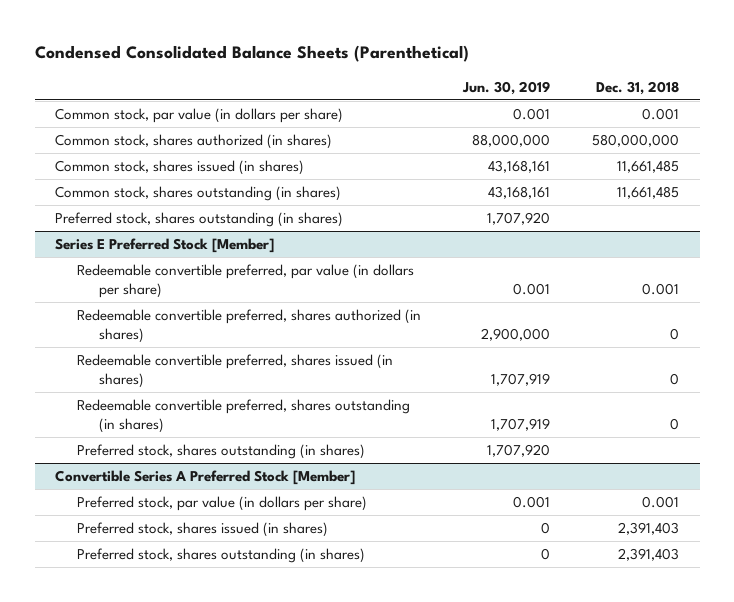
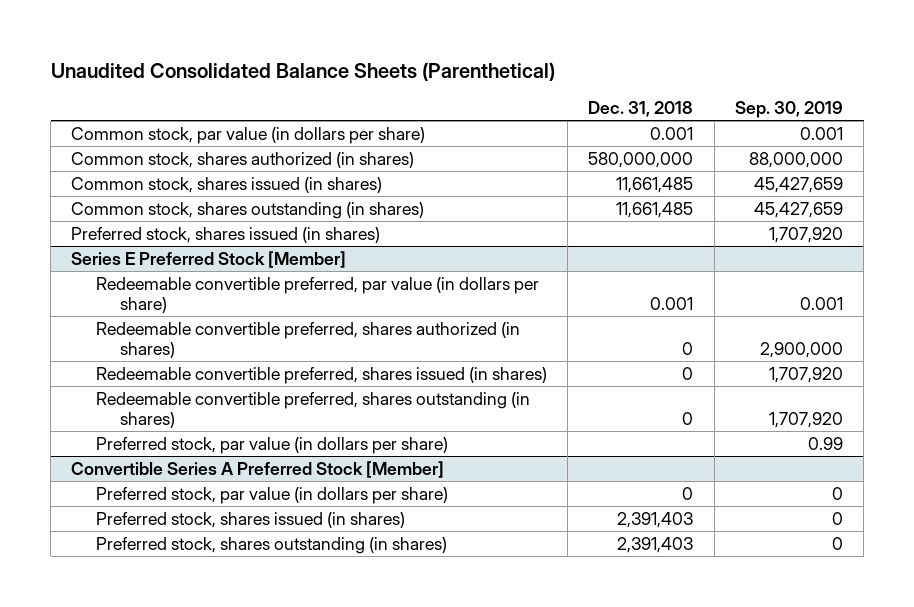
- Condensed Consolidated Balance Sheets (Parenthetical)
+ Unaudited Consolidated Balance Sheets (Parenthetical)
- | Jun. 30, 2019 | Dec. 31, 2018
+ | Dec. 31, 2018 | Sep. 30, 2019
- Preferred stock, shares outstanding (in shares) | 1,707,920 |
+ Preferred stock, shares issued (in shares) | | 1,707,920
@ Series E Preferred Stock [Member]
- Preferred stock, shares outstanding (in shares) | 1,707,920 |
+ Preferred stock, par value (in dollars per share) | | 0.99
@ Convertible Series A Preferred Stock [Member]
- Preferred stock, par value (in dollars per share) | 0.001 | 0.001
+ Preferred stock, par value (in dollars per share) | 0 | 0

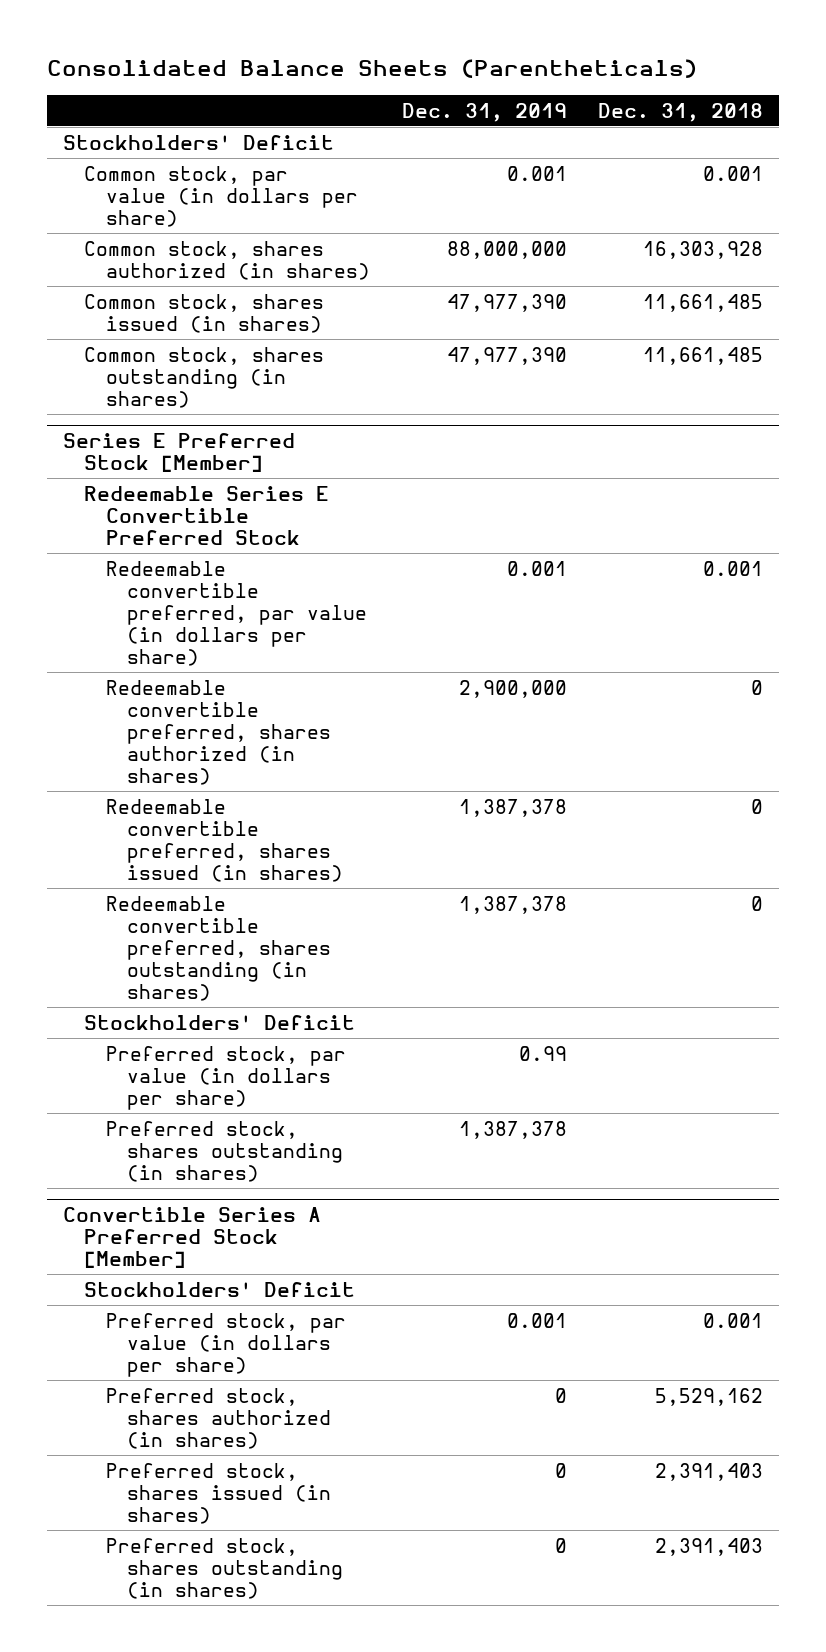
- Unaudited Consolidated Balance Sheets (Parenthetical)
+ Consolidated Balance Sheets (Parentheticals)
- | Dec. 31, 2018 | Sep. 30, 2019
+ | Dec. 31, 2019 | Dec. 31, 2018
+ Stockholders' Deficit
- Common stock, shares authorized (in shares) | 580,000,000 | 88,000,000
+ Common stock, shares authorized (in shares) | 88,000,000 | 16,303,928
- Preferred stock, shares issued (in shares) | | 1,707,920
@ Series E Preferred Stock [Member]
+ Redeemable Series E Convertible Preferred Stock
+ Stockholders' Deficit
+ Preferred stock, shares outstanding (in shares) | 1,387,378 |
@ Convertible Series A Preferred Stock [Member]
- Preferred stock, par value (in dollars per share) | 0 | 0
+ Stockholders' Deficit
+ Preferred stock, par value (in dollars per share) | 0.001 | 0.001
+ Preferred stock, shares authorized (in shares) | 0 | 5,529,162

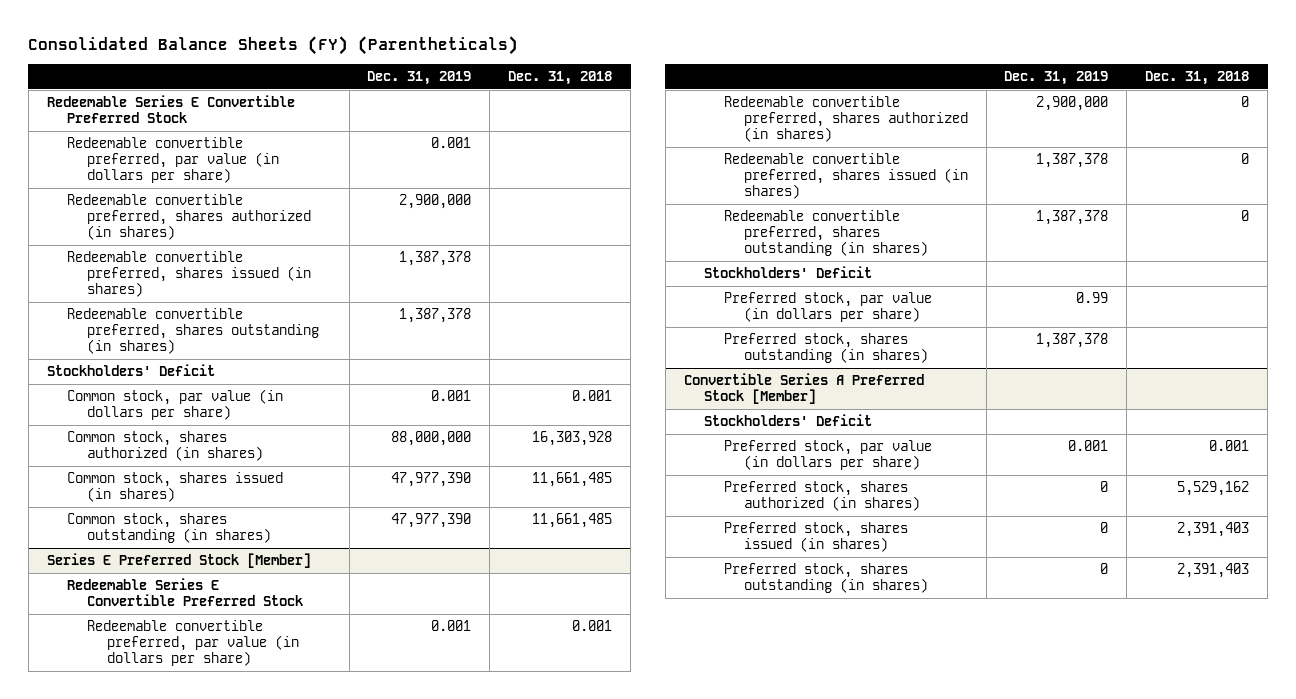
- Consolidated Balance Sheets (Parentheticals)
+ Consolidated Balance Sheets (FY) (Parentheticals)
+ Redeemable Series E Convertible Preferred Stock
+ Redeemable convertible preferred, par value (in dollars per share) | 0.001 |
+ Redeemable convertible preferred, shares authorized (in shares) | 2,900,000 |
+ Redeemable convertible preferred, shares issued (in shares) | 1,387,378 |
+ Redeemable convertible preferred, shares outstanding (in shares) | 1,387,378 |

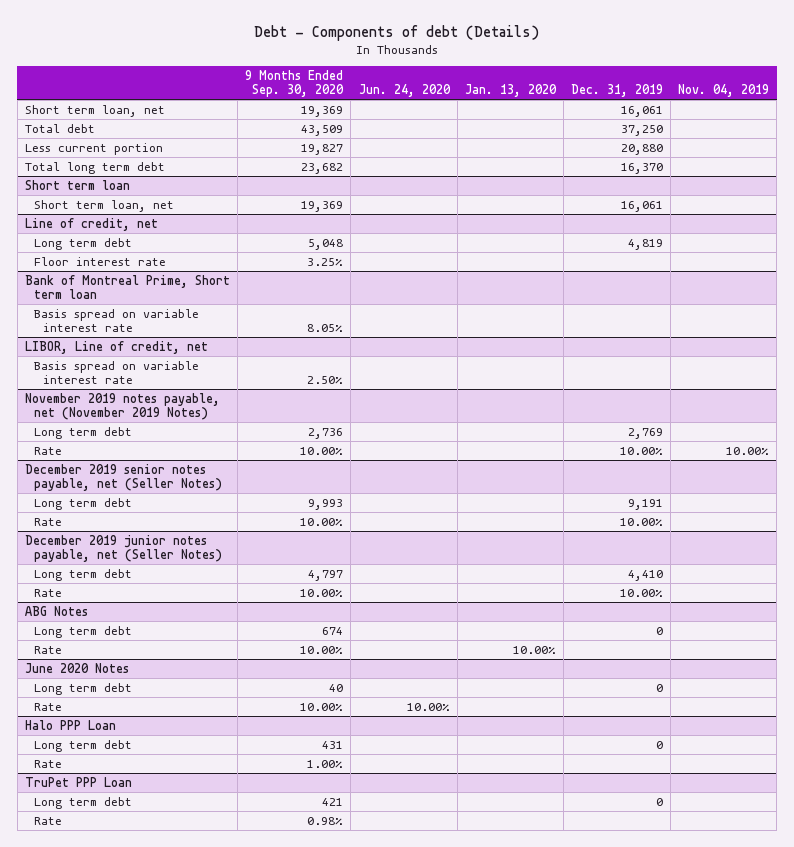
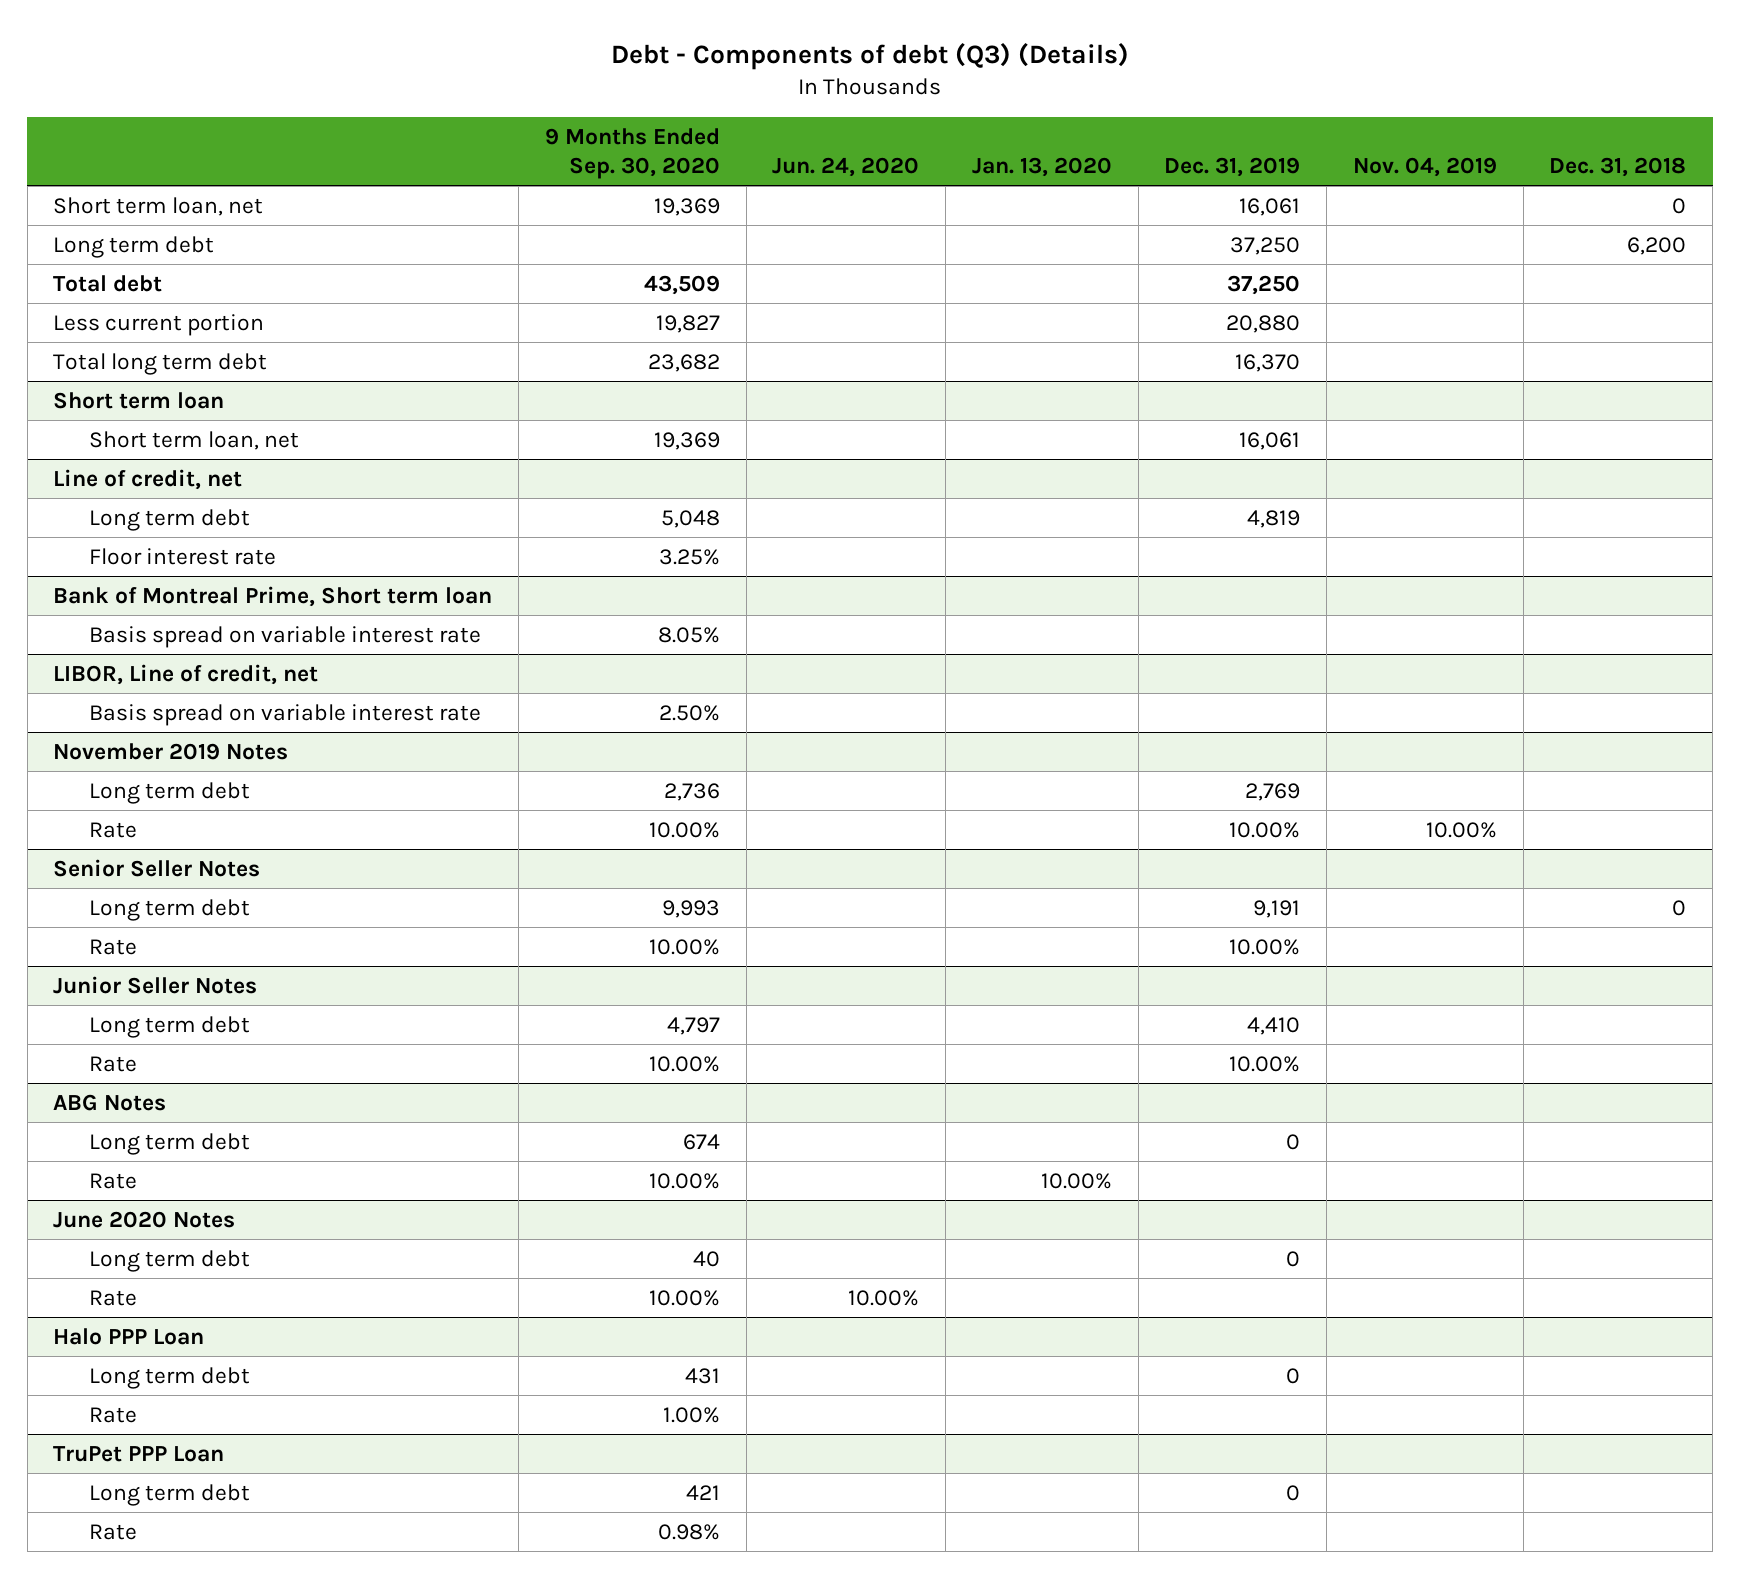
- Debt - Components of debt (Details)
+ Debt - Components of debt (Q3) (Details)
- | 9 Months Ended Sep. 30, 2020 | Jun. 24, 2020 | Jan. 13, 2020 | Dec. 31, 2019 | Nov. 04, 2019
+ | 9 Months Ended Sep. 30, 2020 | Jun. 24, 2020 | Jan. 13, 2020 | Dec. 31, 2019 | Nov. 04, 2019 | Dec. 31, 2018
+ Long term debt | | | | 37,250 | | 6,200
- November 2019 notes payable, net (November 2019 Notes)
+ November 2019 Notes
- December 2019 senior notes payable, net (Seller Notes)
+ Senior Seller Notes
- December 2019 junior notes payable, net (Seller Notes)
+ Junior Seller Notes

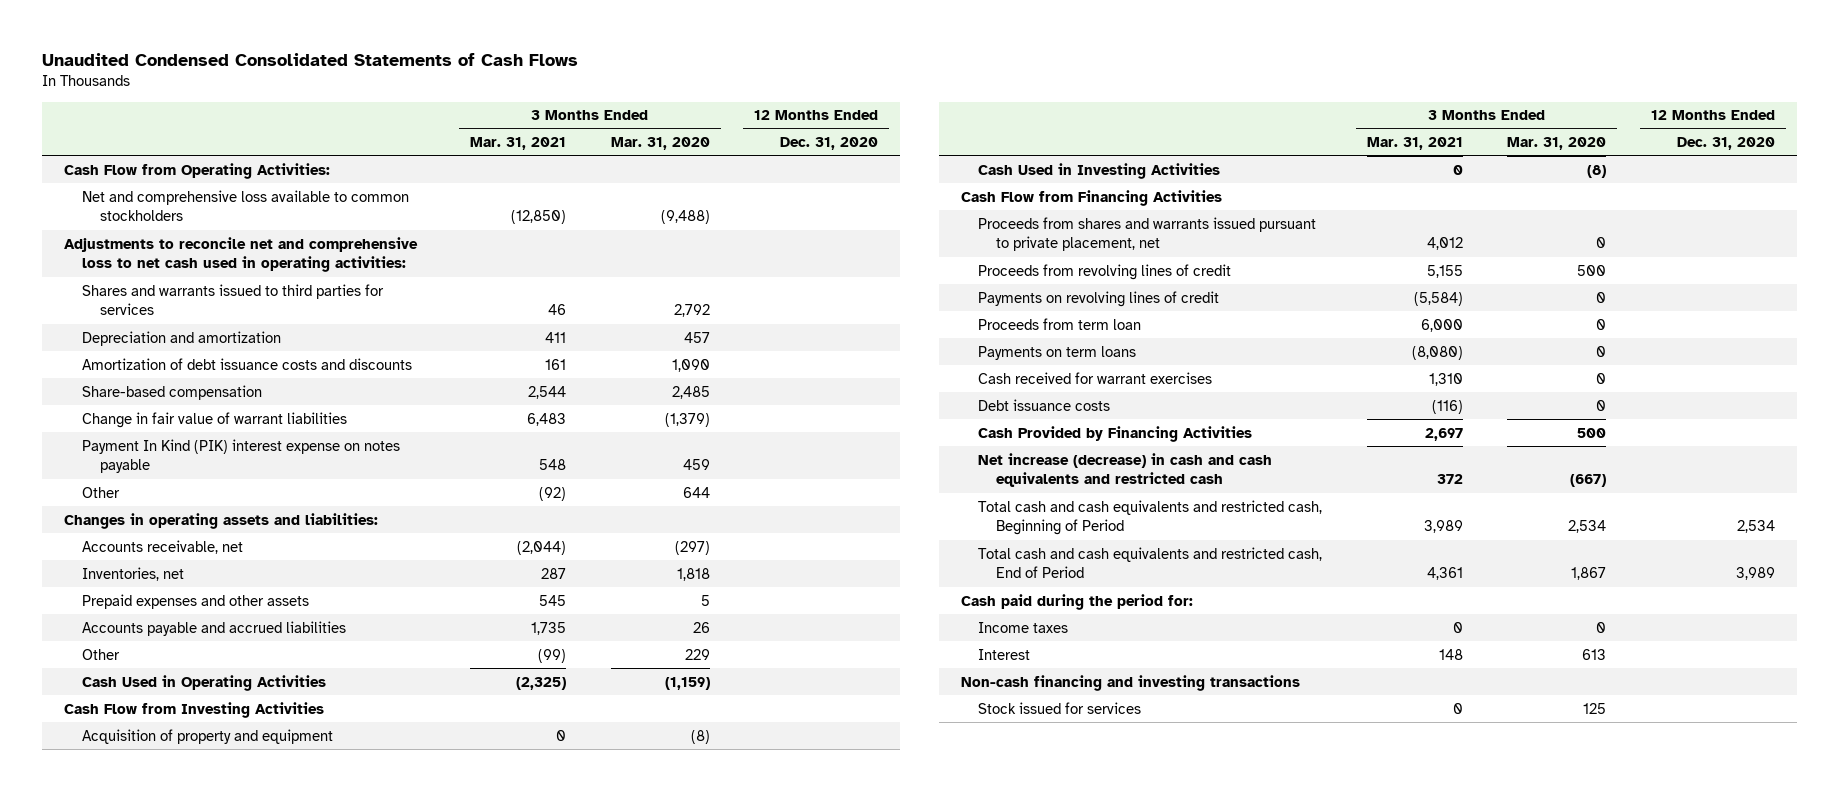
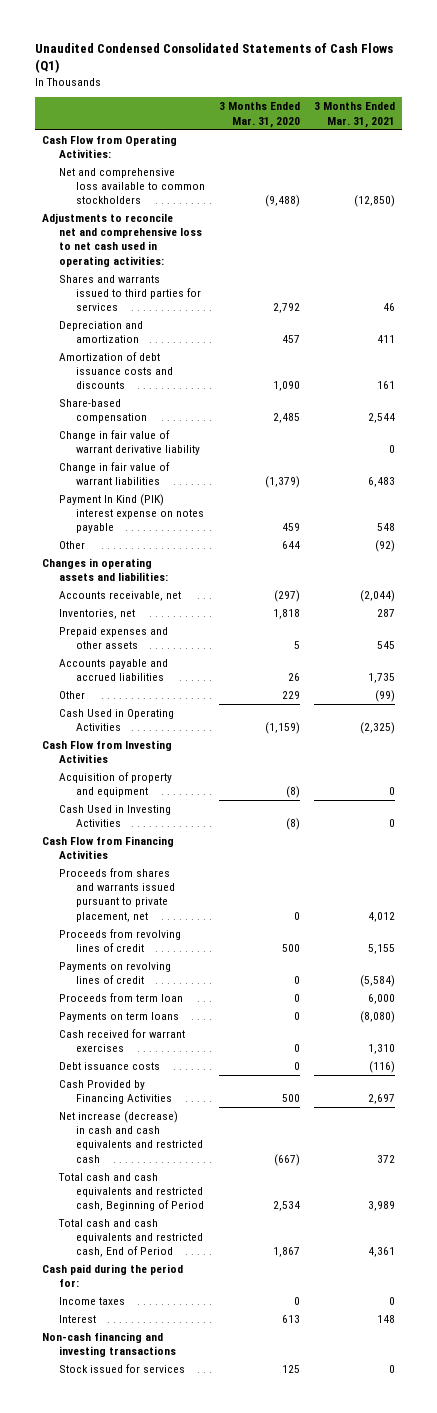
- Unaudited Condensed Consolidated Statements of Cash Flows
+ Unaudited Condensed Consolidated Statements of Cash Flows (Q1)
- | 3 Months Ended Mar. 31, 2021 | 3 Months Ended Mar. 31, 2020 | 12 Months Ended Dec. 31, 2020
+ | 3 Months Ended Mar. 31, 2020 | 3 Months Ended Mar. 31, 2021
+ Change in fair value of warrant derivative liability | | 0

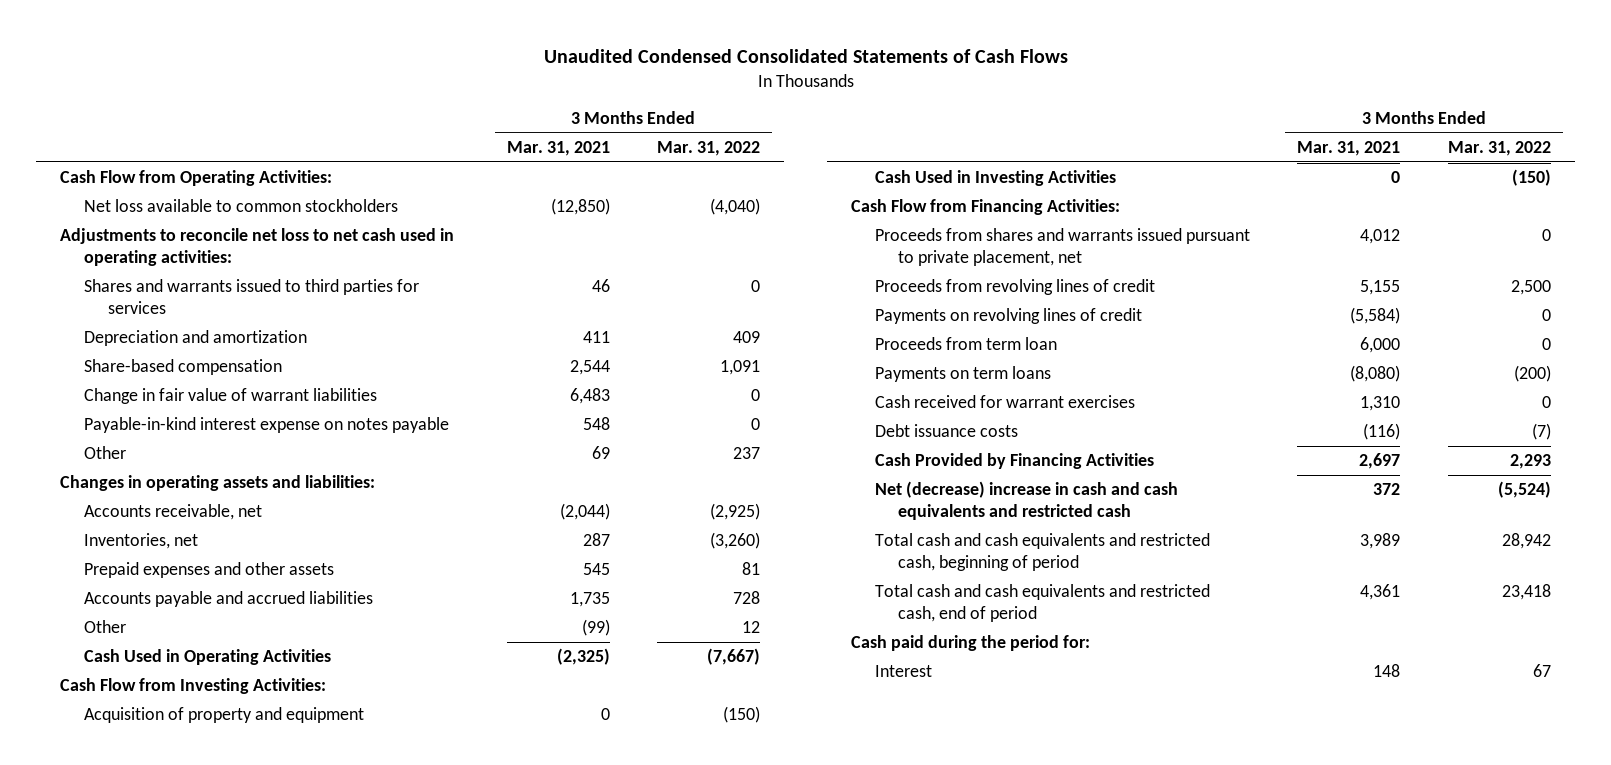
- Unaudited Condensed Consolidated Statements of Cash Flows (Q1)
+ Unaudited Condensed Consolidated Statements of Cash Flows
- | 3 Months Ended Mar. 31, 2020 | 3 Months Ended Mar. 31, 2021
+ | 3 Months Ended Mar. 31, 2021 | 3 Months Ended Mar. 31, 2022
- Net and comprehensive loss available to common stockholders | (9,488) | (12,850)
- Adjustments to reconcile net and comprehensive loss to net cash used in operating activities:
+ Net loss available to common stockholders | (12,850) | (4,040)
+ Adjustments to reconcile net loss to net cash used in operating activities:
- Amortization of debt issuance costs and discounts | 1,090 | 161
- Change in fair value of warrant derivative liability | | 0
- Payment In Kind (PIK) interest expense on notes payable | 459 | 548
- Other | 644 | (92)
+ Payable-in-kind interest expense on notes payable | 548 | 0
+ Other | 69 | 237
- Cash Flow from Investing Activities
+ Cash Flow from Investing Activities:
- Cash Flow from Financing Activities
+ Cash Flow from Financing Activities:
- Net increase (decrease) in cash and cash equivalents and restricted cash | (667) | 372
- Total cash and cash equivalents and restricted cash, Beginning of Period | 2,534 | 3,989
- Total cash and cash equivalents and restricted cash, End of Period | 1,867 | 4,361
+ Net (decrease) increase in cash and cash equivalents and restricted cash | 372 | (5,524)
+ Total cash and cash equivalents and restricted cash, beginning of period | 3,989 | 28,942
+ Total cash and cash equivalents and restricted cash, end of period | 4,361 | 23,418
- Income taxes | 0 | 0
- Non-cash financing and investing transactions
- Stock issued for services | 125 | 0

